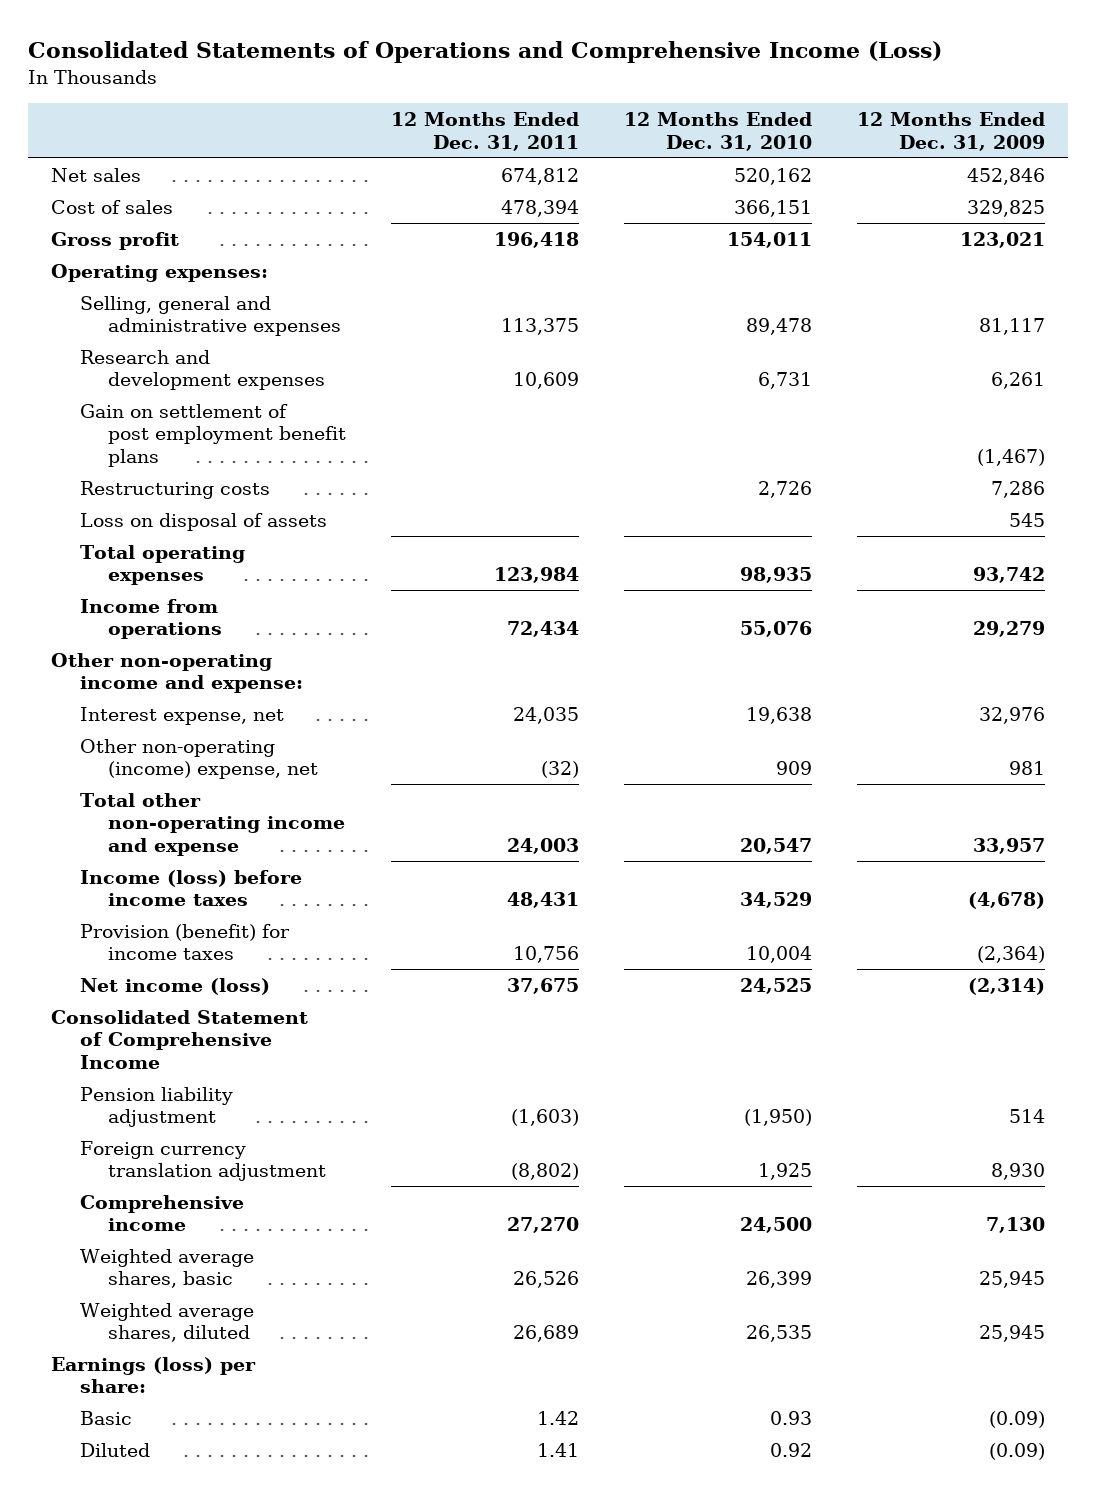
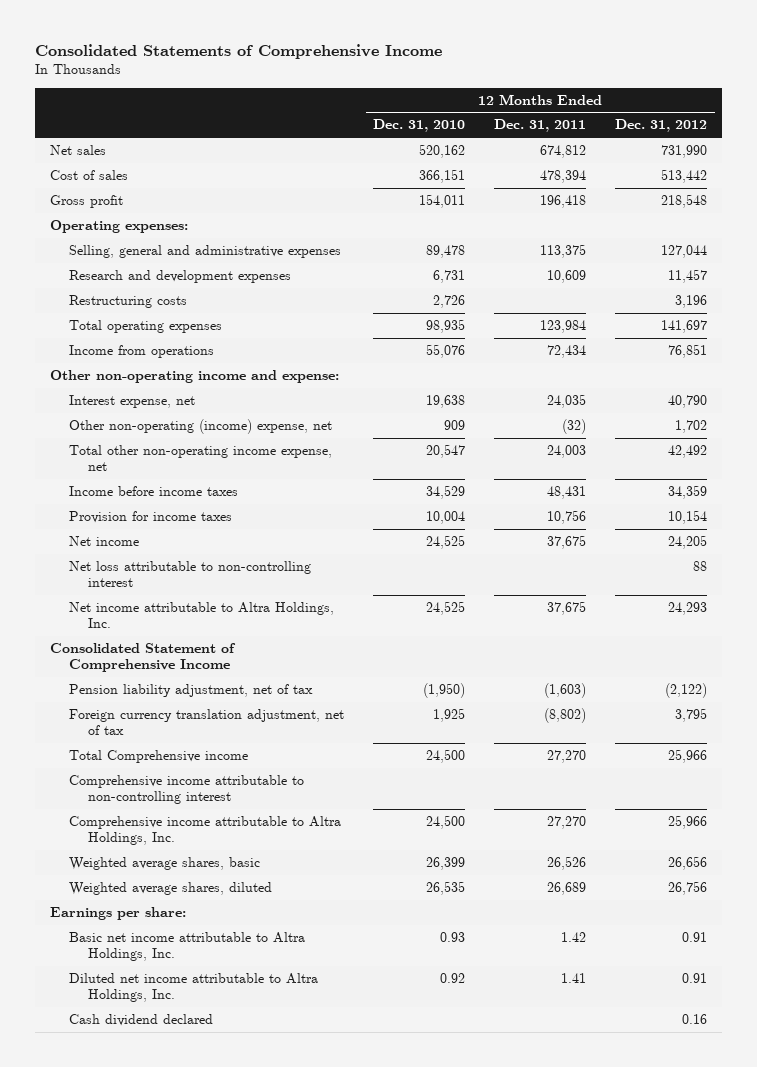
- Consolidated Statements of Operations and Comprehensive Income (Loss)
+ Consolidated Statements of Comprehensive Income
- | 12 Months Ended Dec. 31, 2011 | 12 Months Ended Dec. 31, 2010 | 12 Months Ended Dec. 31, 2009
+ | 12 Months Ended Dec. 31, 2010 | 12 Months Ended Dec. 31, 2011 | 12 Months Ended Dec. 31, 2012
- Gain on settlement of post employment benefit plans | | | (1,467)
- Loss on disposal of assets | | | 545
- Total other non-operating income and expense | 24,003 | 20,547 | 33,957
- Income (loss) before income taxes | 48,431 | 34,529 | (4,678)
- Provision (benefit) for income taxes | 10,756 | 10,004 | (2,364)
- Net income (loss) | 37,675 | 24,525 | (2,314)
+ Total other non-operating income expense, net | 20,547 | 24,003 | 42,492
+ Income before income taxes | 34,529 | 48,431 | 34,359
+ Provision for income taxes | 10,004 | 10,756 | 10,154
+ Net income | 24,525 | 37,675 | 24,205
+ Net loss attributable to non-controlling interest | | | 88
+ Net income attributable to Altra Holdings, Inc. | 24,525 | 37,675 | 24,293
- Pension liability adjustment | (1,603) | (1,950) | 514
- Foreign currency translation adjustment | (8,802) | 1,925 | 8,930
- Comprehensive income | 27,270 | 24,500 | 7,130
+ Pension liability adjustment, net of tax | (1,950) | (1,603) | (2,122)
+ Foreign currency translation adjustment, net of tax | 1,925 | (8,802) | 3,795
+ Total Comprehensive income | 24,500 | 27,270 | 25,966
+ Comprehensive income attributable to non-controlling interest
+ Comprehensive income attributable to Altra Holdings, Inc. | 24,500 | 27,270 | 25,966
- Earnings (loss) per share:
- Basic | 1.42 | 0.93 | (0.09)
- Diluted | 1.41 | 0.92 | (0.09)
+ Earnings per share:
+ Basic net income attributable to Altra Holdings, Inc. | 0.93 | 1.42 | 0.91
+ Diluted net income attributable to Altra Holdings, Inc. | 0.92 | 1.41 | 0.91
+ Cash dividend declared | | | 0.16

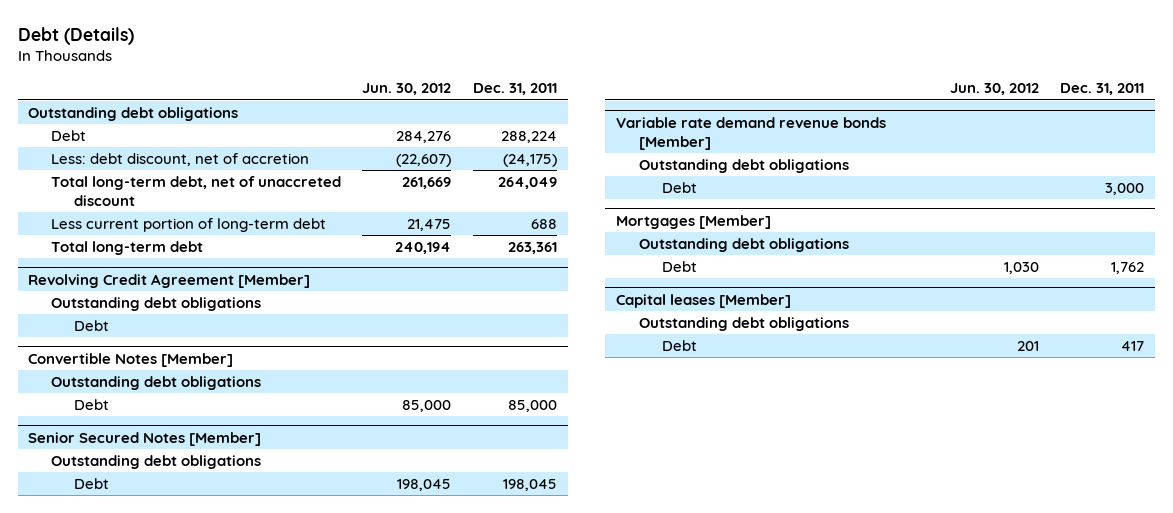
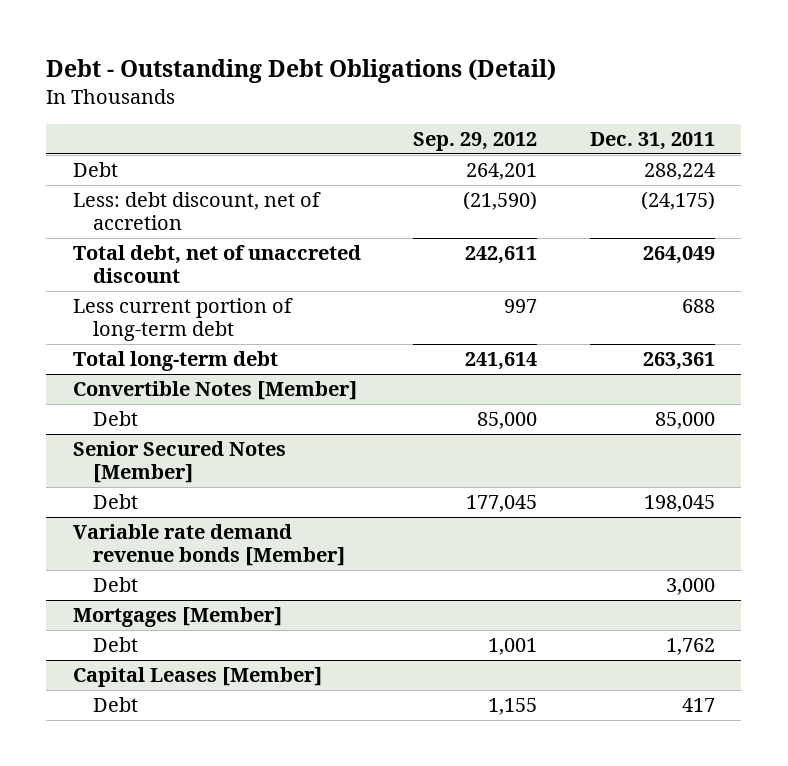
- Debt (Details)
+ Debt - Outstanding Debt Obligations (Detail)
- | Jun. 30, 2012 | Dec. 31, 2011
+ | Sep. 29, 2012 | Dec. 31, 2011
- Outstanding debt obligations
- Total long-term debt, net of unaccreted discount | 261,669 | 264,049
+ Total debt, net of unaccreted discount | 242,611 | 264,049
- Revolving Credit Agreement [Member]
- Outstanding debt obligations
- Debt
@ Convertible Notes [Member]
- Outstanding debt obligations
@ Senior Secured Notes [Member]
- Outstanding debt obligations
@ Variable rate demand revenue bonds [Member]
- Outstanding debt obligations
@ Mortgages [Member]
- Outstanding debt obligations
- Capital leases [Member]
- Outstanding debt obligations
+ Capital Leases [Member]

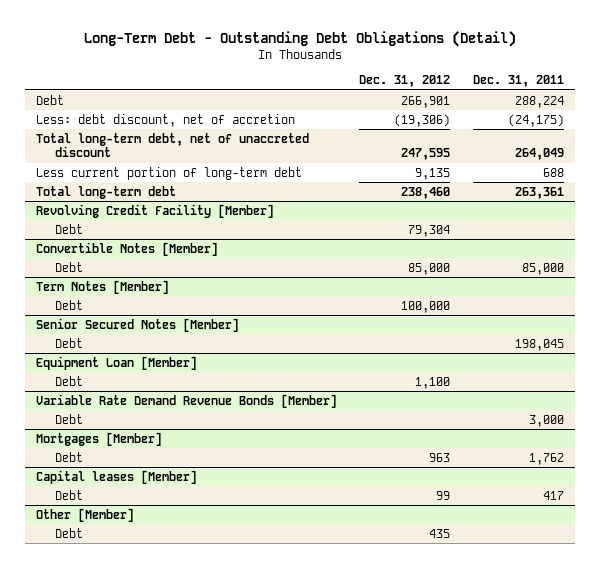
- Debt - Outstanding Debt Obligations (Detail)
+ Long-Term Debt - Outstanding Debt Obligations (Detail)
- | Sep. 29, 2012 | Dec. 31, 2011
+ | Dec. 31, 2012 | Dec. 31, 2011
- Total debt, net of unaccreted discount | 242,611 | 264,049
+ Total long-term debt, net of unaccreted discount | 247,595 | 264,049
+ Revolving Credit Facility [Member]
+ Debt | 79,304 |
+ Term Notes [Member]
+ Debt | 100,000 |
- Variable rate demand revenue bonds [Member]
+ Equipment Loan [Member]
+ Debt | 1,100 |
+ Variable Rate Demand Revenue Bonds [Member]
- Capital Leases [Member]
+ Capital leases [Member]
+ Other [Member]
+ Debt | 435 |

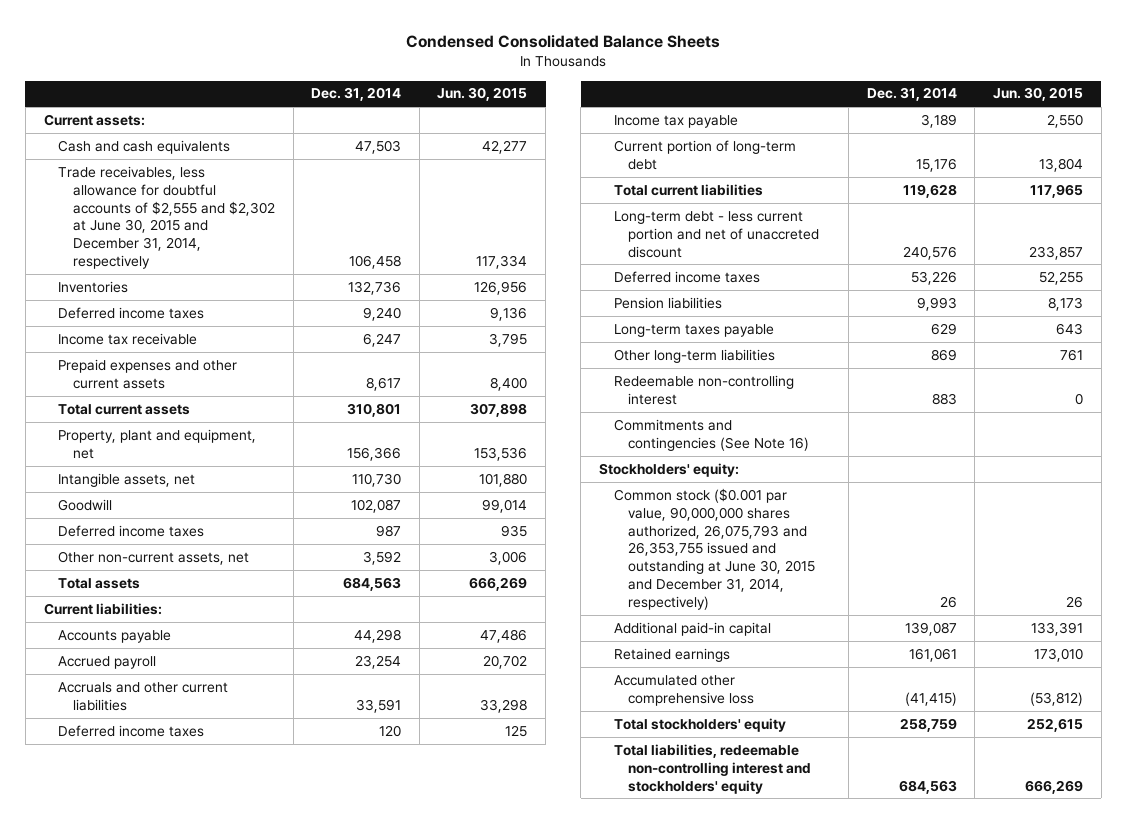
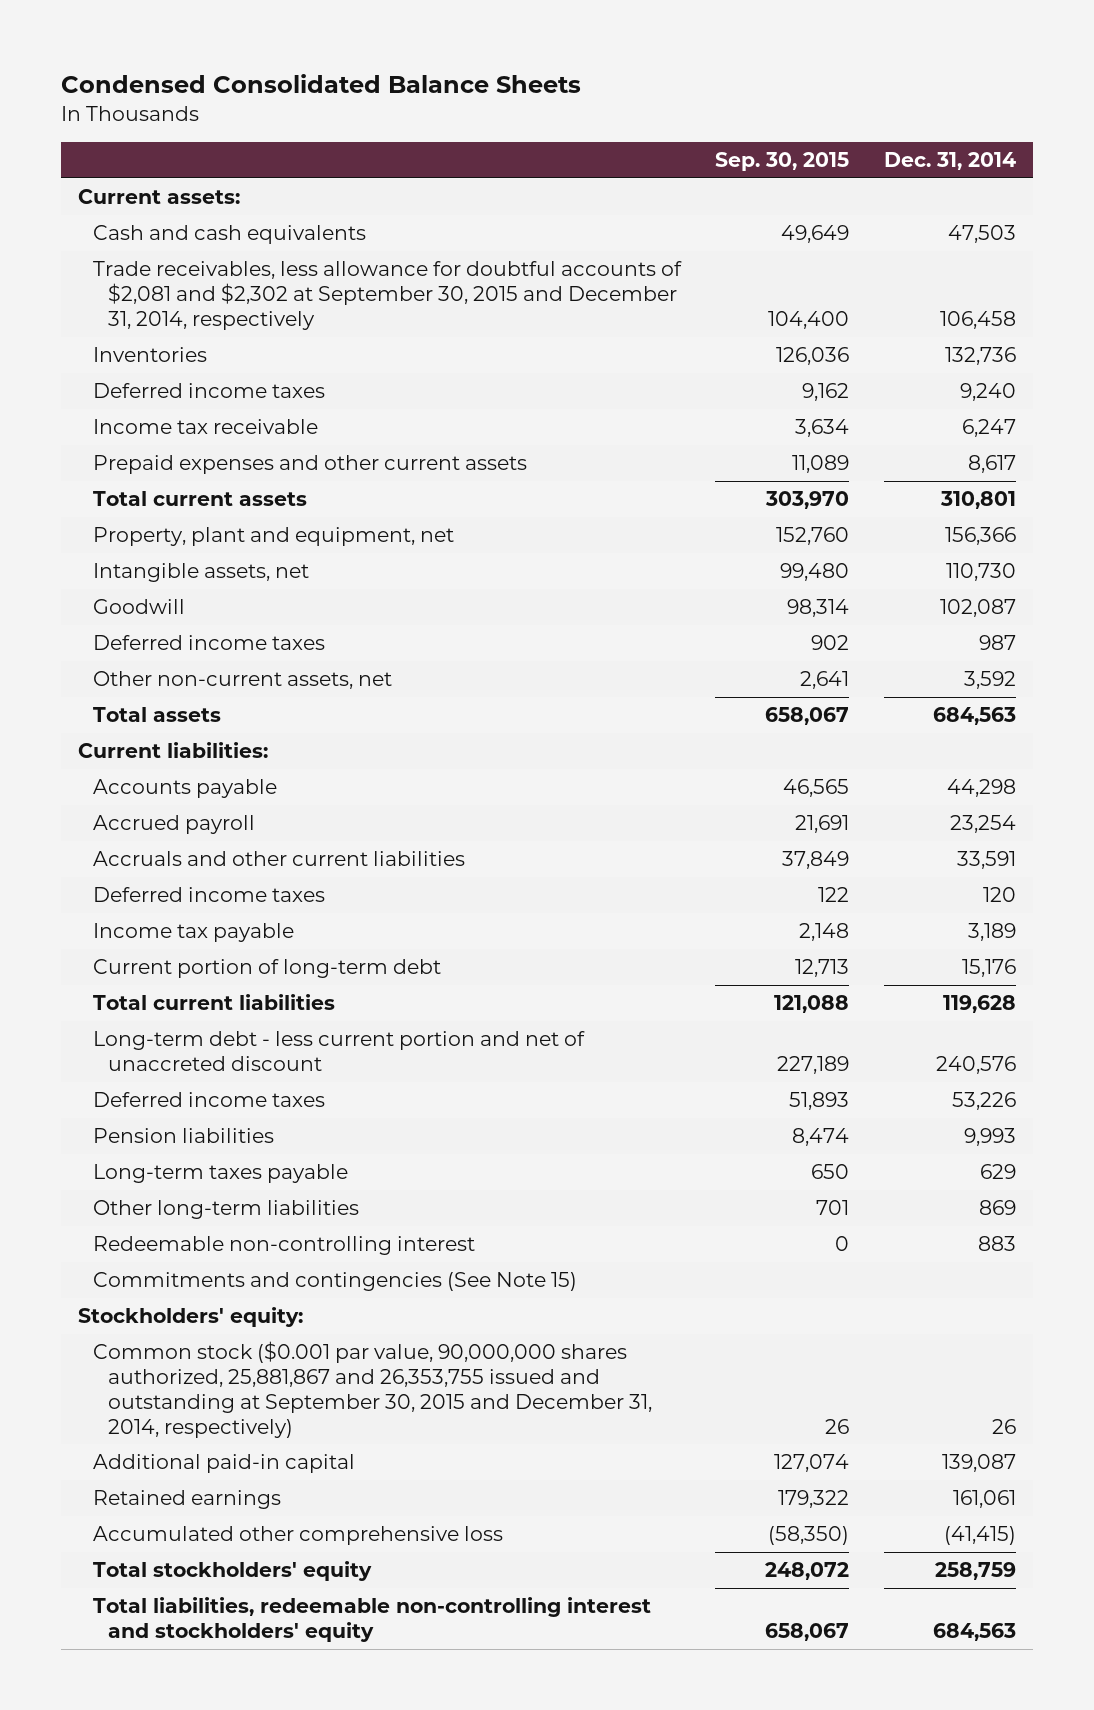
- | Dec. 31, 2014 | Jun. 30, 2015
+ | Sep. 30, 2015 | Dec. 31, 2014
- Trade receivables, less allowance for doubtful accounts of $2,555 and $2,302 at June 30, 2015 and December 31, 2014, respectively | 106,458 | 117,334
+ Trade receivables, less allowance for doubtful accounts of $2,081 and $2,302 at September 30, 2015 and December 31, 2014, respectively | 104,400 | 106,458
- Commitments and contingencies (See Note 16)
+ Commitments and contingencies (See Note 15)
- Common stock ($0.001 par value, 90,000,000 shares authorized, 26,075,793 and 26,353,755 issued and outstanding at June 30, 2015 and December 31, 2014, respectively) | 26 | 26
+ Common stock ($0.001 par value, 90,000,000 shares authorized, 25,881,867 and 26,353,755 issued and outstanding at September 30, 2015 and December 31, 2014, respectively) | 26 | 26

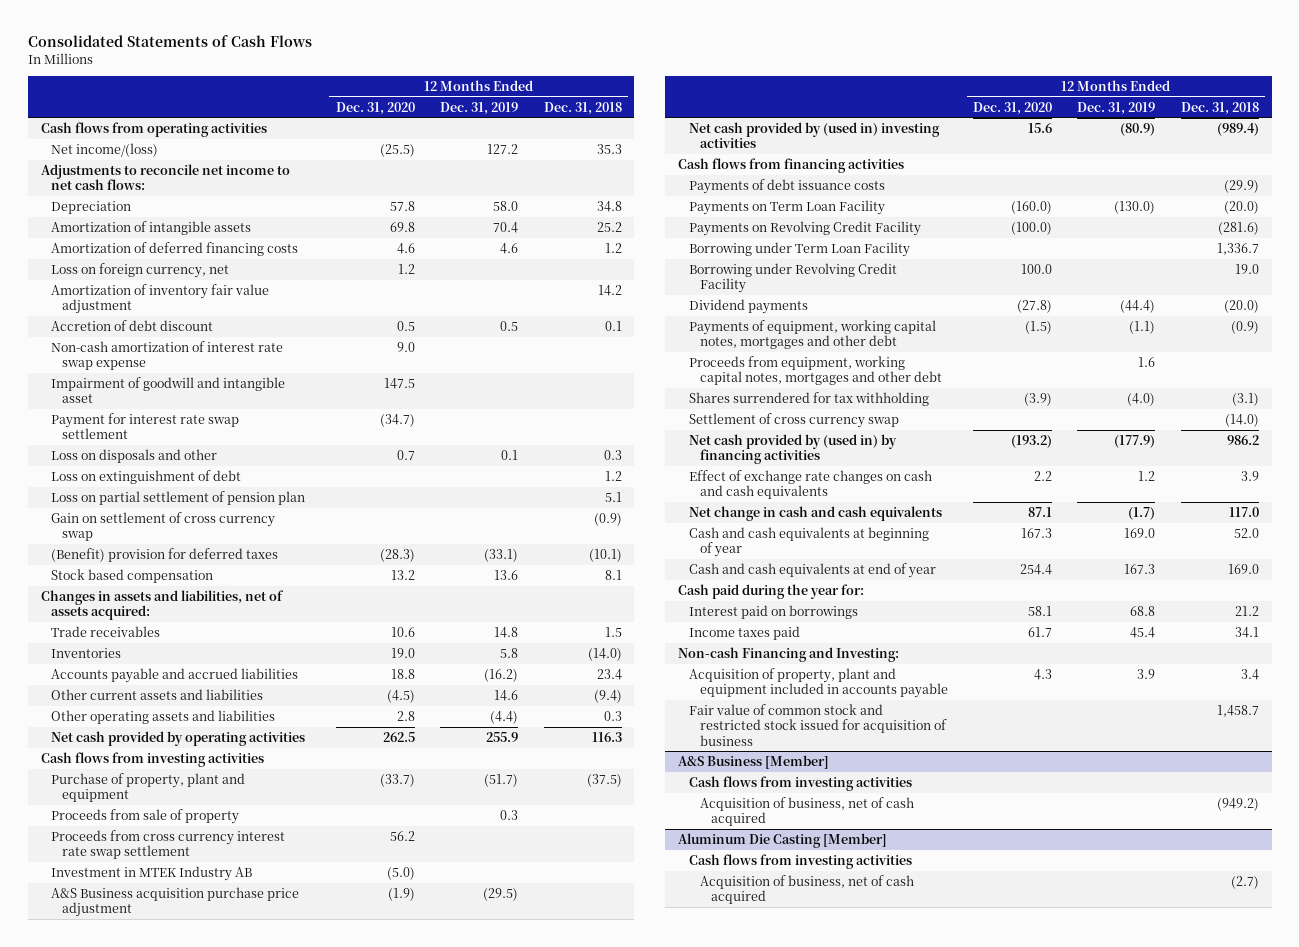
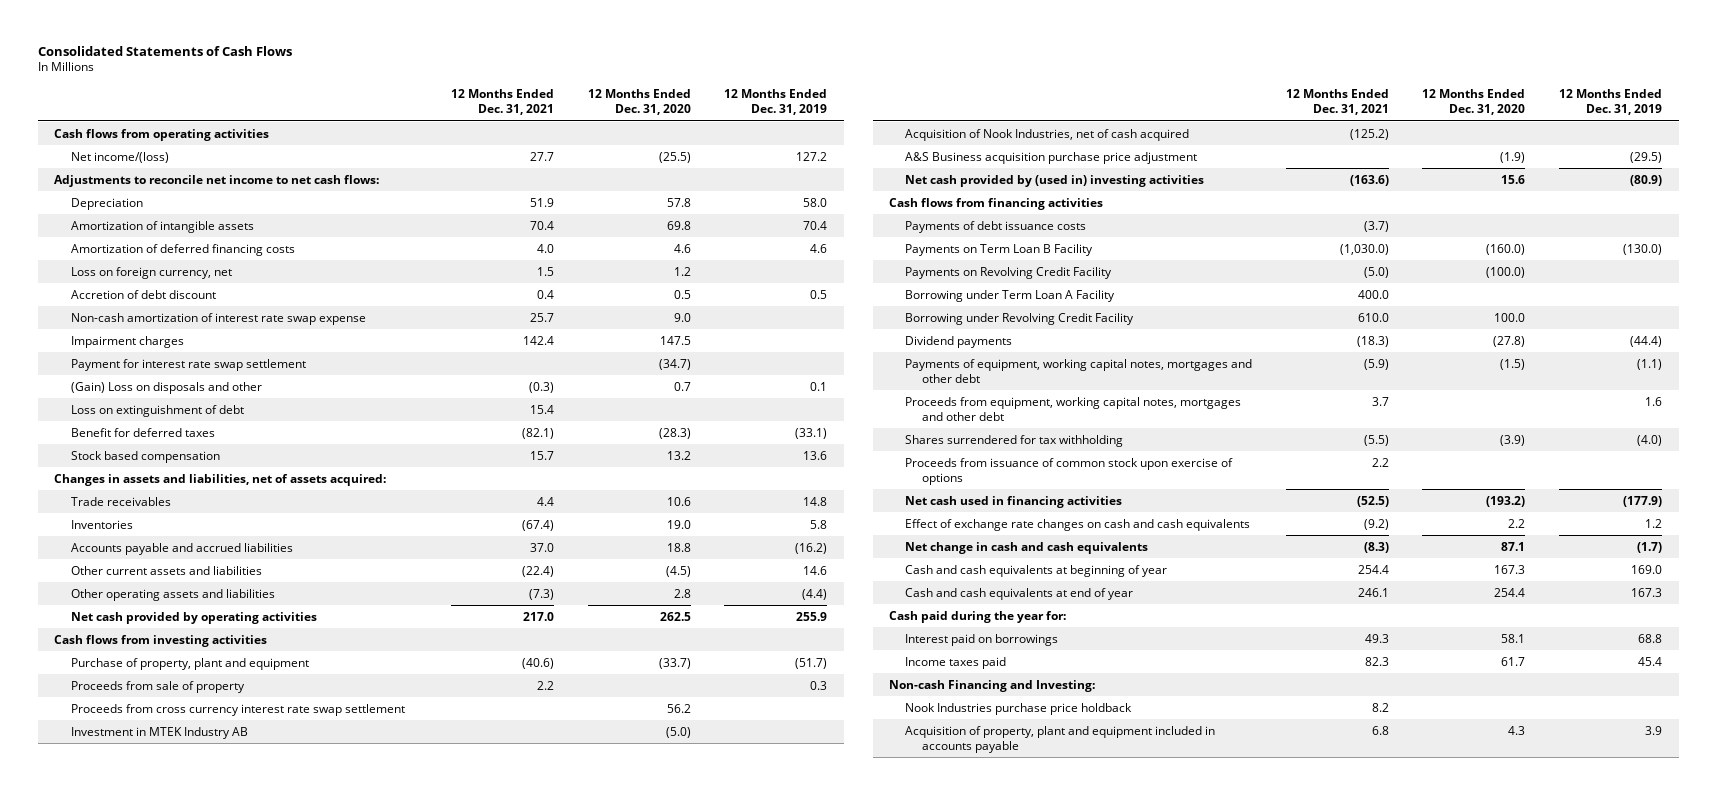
- | 12 Months Ended Dec. 31, 2020 | 12 Months Ended Dec. 31, 2019 | 12 Months Ended Dec. 31, 2018
+ | 12 Months Ended Dec. 31, 2021 | 12 Months Ended Dec. 31, 2020 | 12 Months Ended Dec. 31, 2019
- Amortization of inventory fair value adjustment | | | 14.2
- Impairment of goodwill and intangible asset | 147.5 | |
+ Impairment charges | 142.4 | 147.5 |
- Loss on disposals and other | 0.7 | 0.1 | 0.3
+ (Gain) Loss on disposals and other | (0.3) | 0.7 | 0.1
- Loss on partial settlement of pension plan | | | 5.1
- Gain on settlement of cross currency swap | | | (0.9)
- (Benefit) provision for deferred taxes | (28.3) | (33.1) | (10.1)
+ Benefit for deferred taxes | (82.1) | (28.3) | (33.1)
+ Acquisition of Nook Industries, net of cash acquired | (125.2) | |
- Payments on Term Loan Facility | (160.0) | (130.0) | (20.0)
+ Payments on Term Loan B Facility | (1,030.0) | (160.0) | (130.0)
- Borrowing under Term Loan Facility | | | 1,336.7
+ Borrowing under Term Loan A Facility | 400.0 | |
- Settlement of cross currency swap | | | (14.0)
- Net cash provided by (used in) by financing activities | (193.2) | (177.9) | 986.2
+ Proceeds from issuance of common stock upon exercise of options | 2.2 | |
+ Net cash used in financing activities | (52.5) | (193.2) | (177.9)
+ Nook Industries purchase price holdback | 8.2 | |
- Fair value of common stock and restricted stock issued for acquisition of business | | | 1,458.7
- A&S Business [Member]
- Cash flows from investing activities
- Acquisition of business, net of cash acquired | | | (949.2)
- Aluminum Die Casting [Member]
- Cash flows from investing activities
- Acquisition of business, net of cash acquired | | | (2.7)

